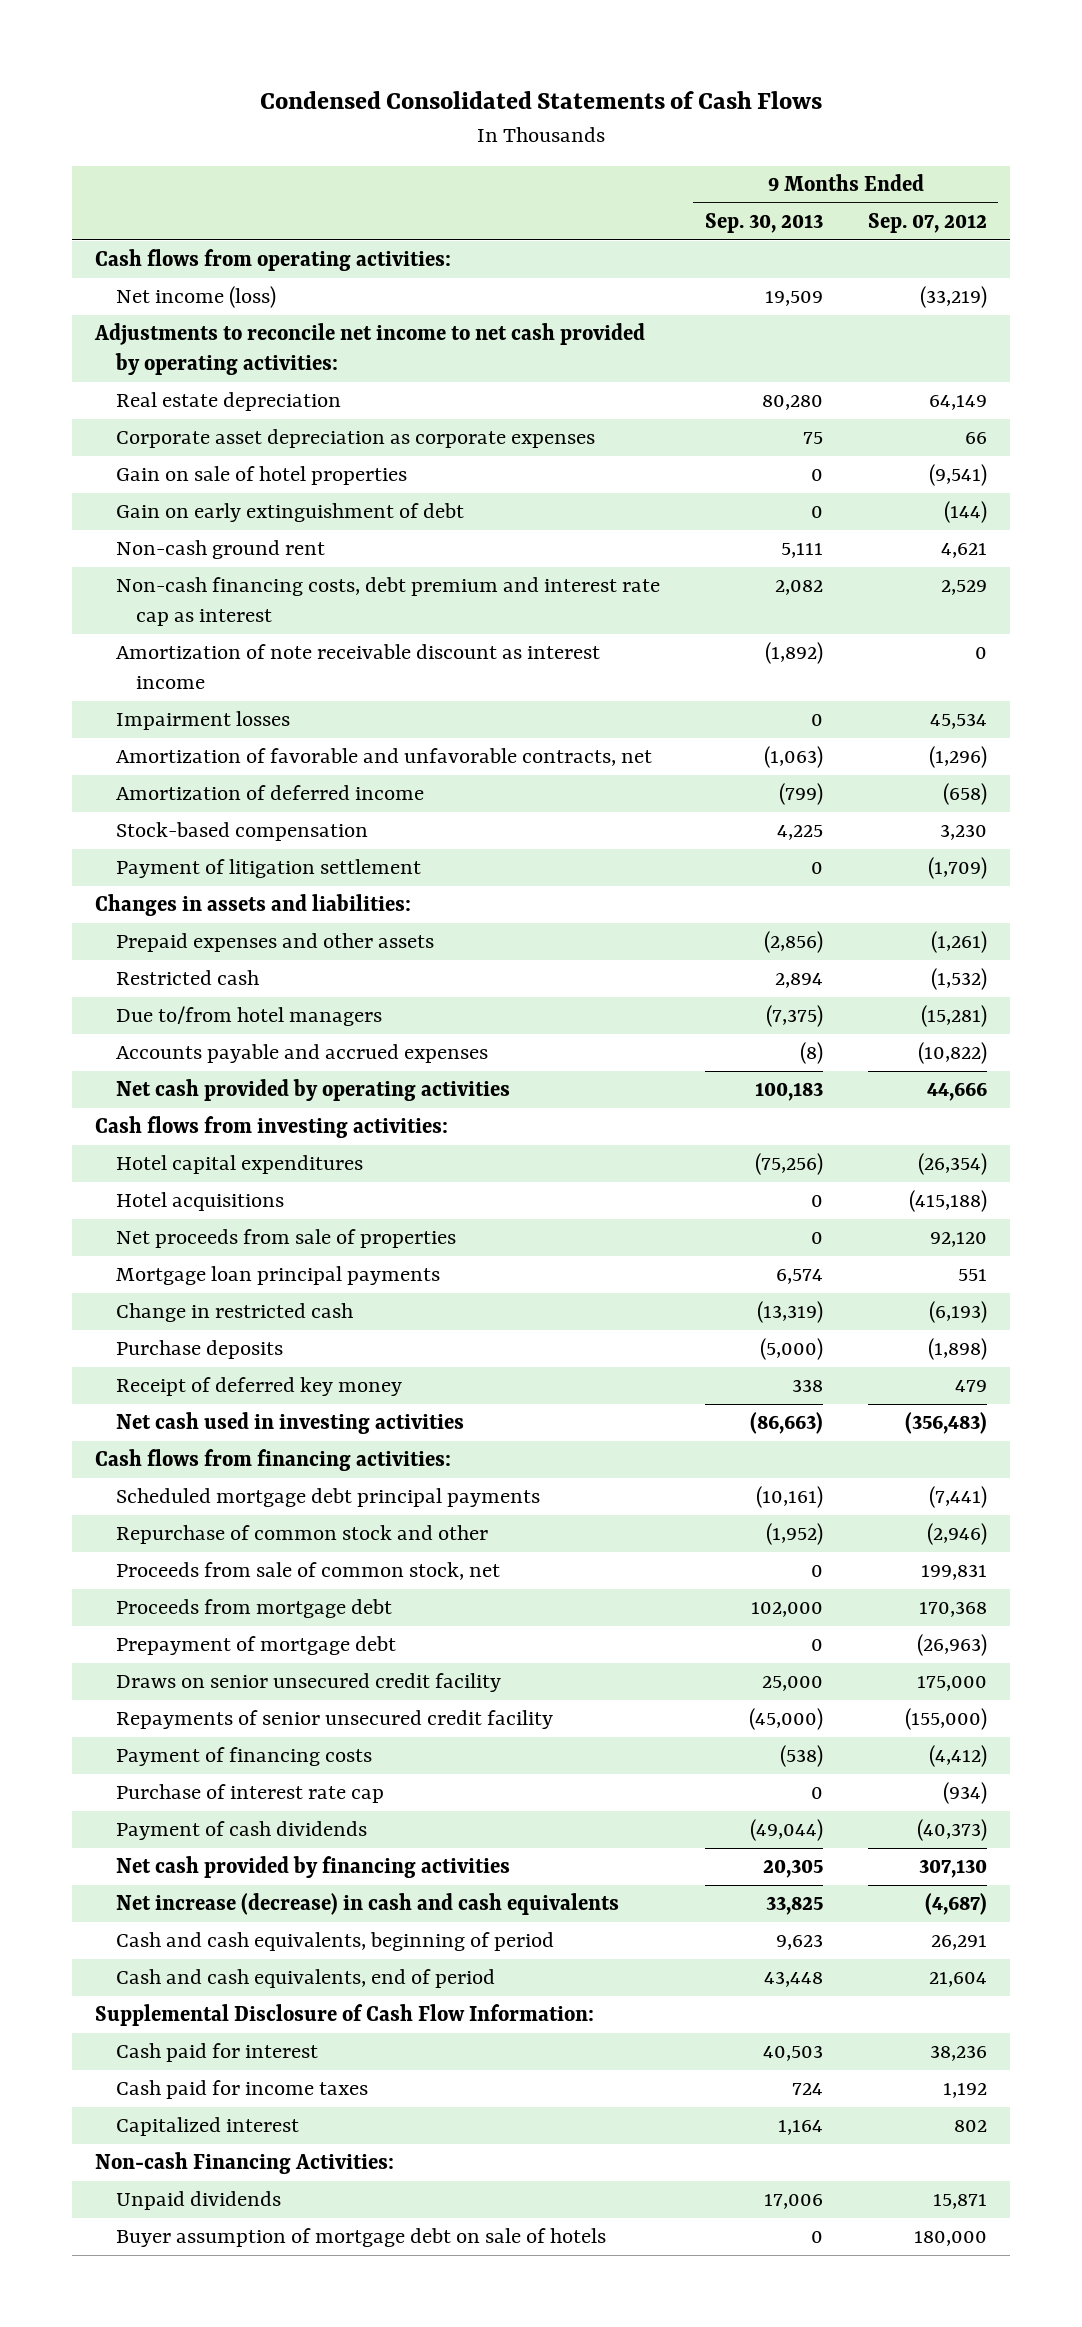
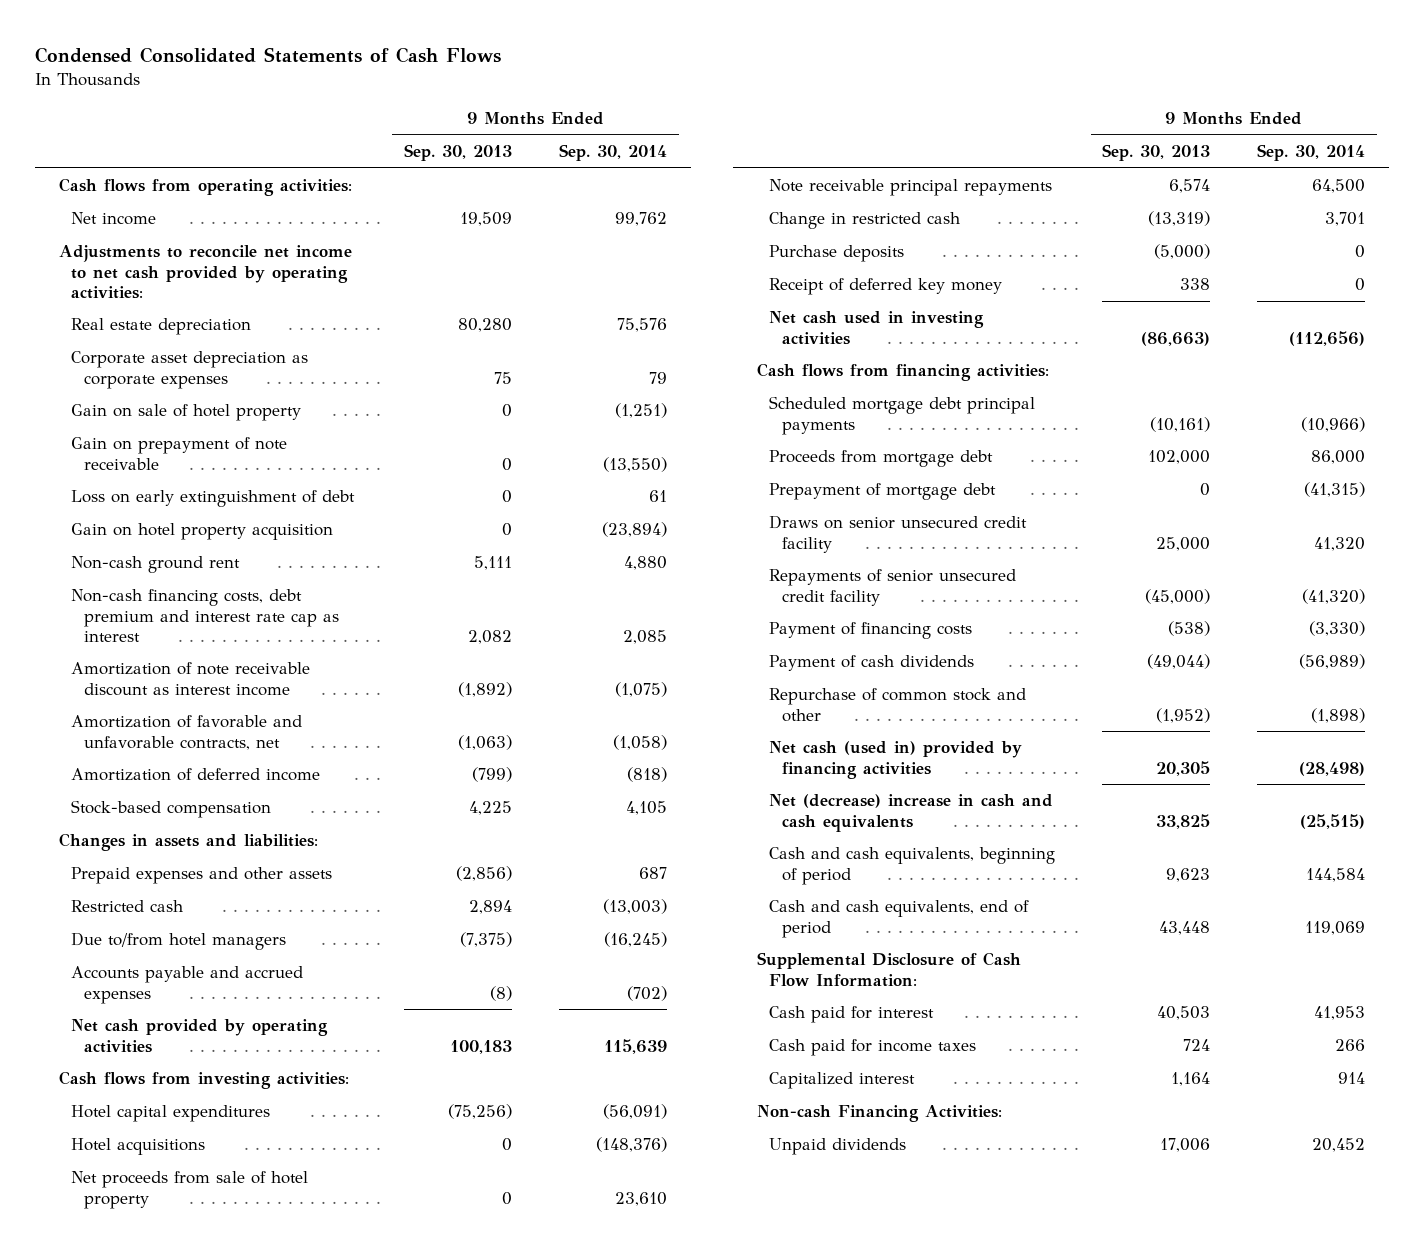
- | 9 Months Ended Sep. 30, 2013 | 9 Months Ended Sep. 07, 2012
+ | 9 Months Ended Sep. 30, 2013 | 9 Months Ended Sep. 30, 2014
- Net income (loss) | 19,509 | (33,219)
+ Net income | 19,509 | 99,762
- Gain on sale of hotel properties | 0 | (9,541)
- Gain on early extinguishment of debt | 0 | (144)
+ Gain on sale of hotel property | 0 | (1,251)
+ Gain on prepayment of note receivable | 0 | (13,550)
+ Loss on early extinguishment of debt | 0 | 61
+ Gain on hotel property acquisition | 0 | (23,894)
- Impairment losses | 0 | 45,534
- Payment of litigation settlement | 0 | (1,709)
- Net proceeds from sale of properties | 0 | 92,120
- Mortgage loan principal payments | 6,574 | 551
+ Net proceeds from sale of hotel property | 0 | 23,610
+ Note receivable principal repayments | 6,574 | 64,500
- Proceeds from sale of common stock, net | 0 | 199,831
- Purchase of interest rate cap | 0 | (934)
- Net cash provided by financing activities | 20,305 | 307,130
- Net increase (decrease) in cash and cash equivalents | 33,825 | (4,687)
moved down: Repurchase of common stock and other | (1,952) | (1,898)
+ Net cash (used in) provided by financing activities | 20,305 | (28,498)
+ Net (decrease) increase in cash and cash equivalents | 33,825 | (25,515)
- Buyer assumption of mortgage debt on sale of hotels | 0 | 180,000

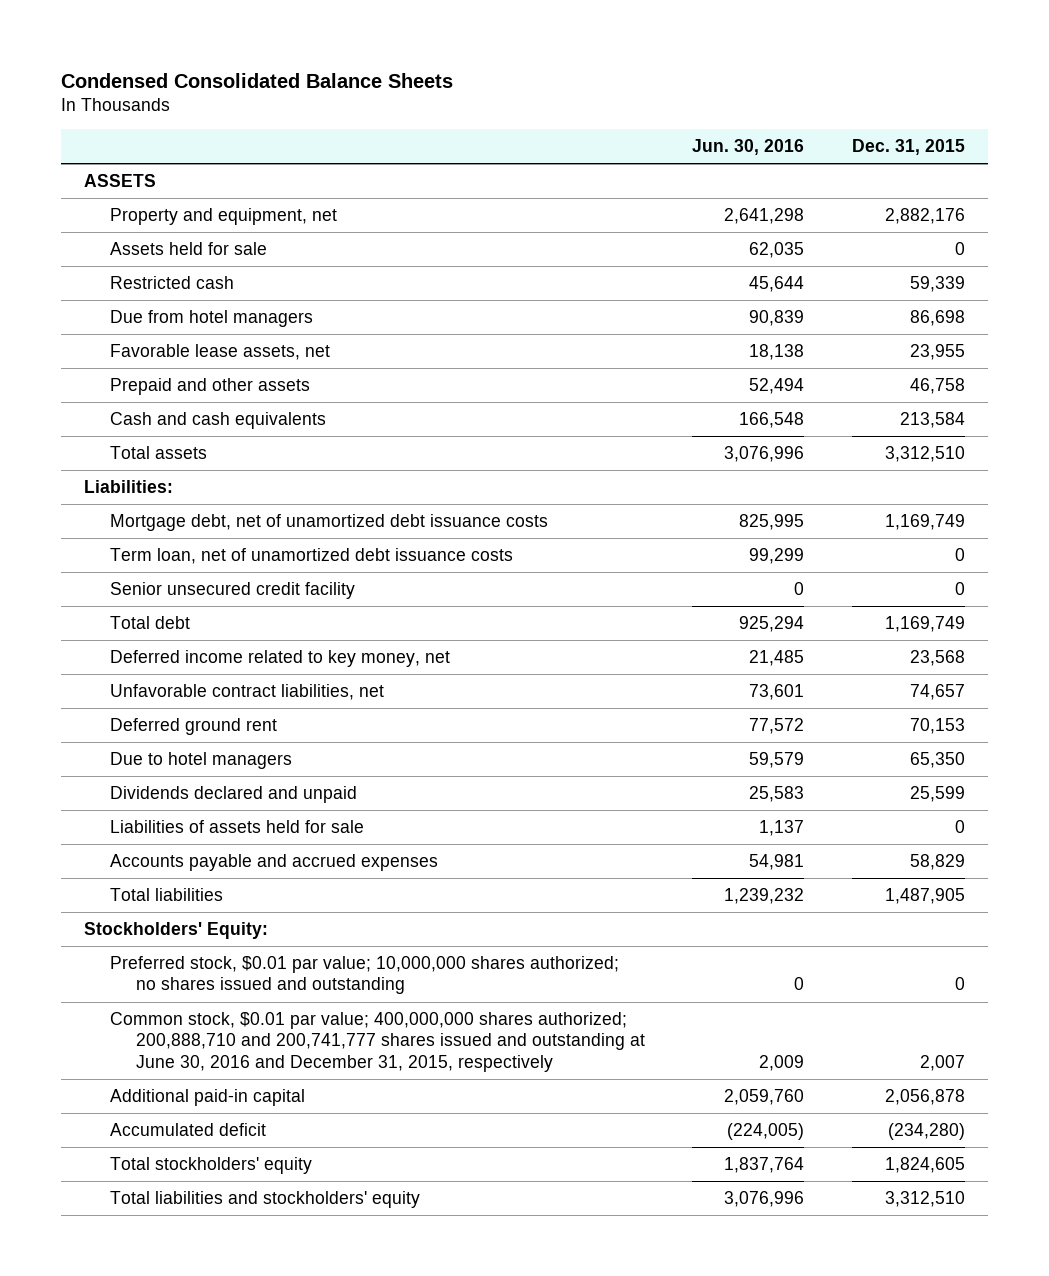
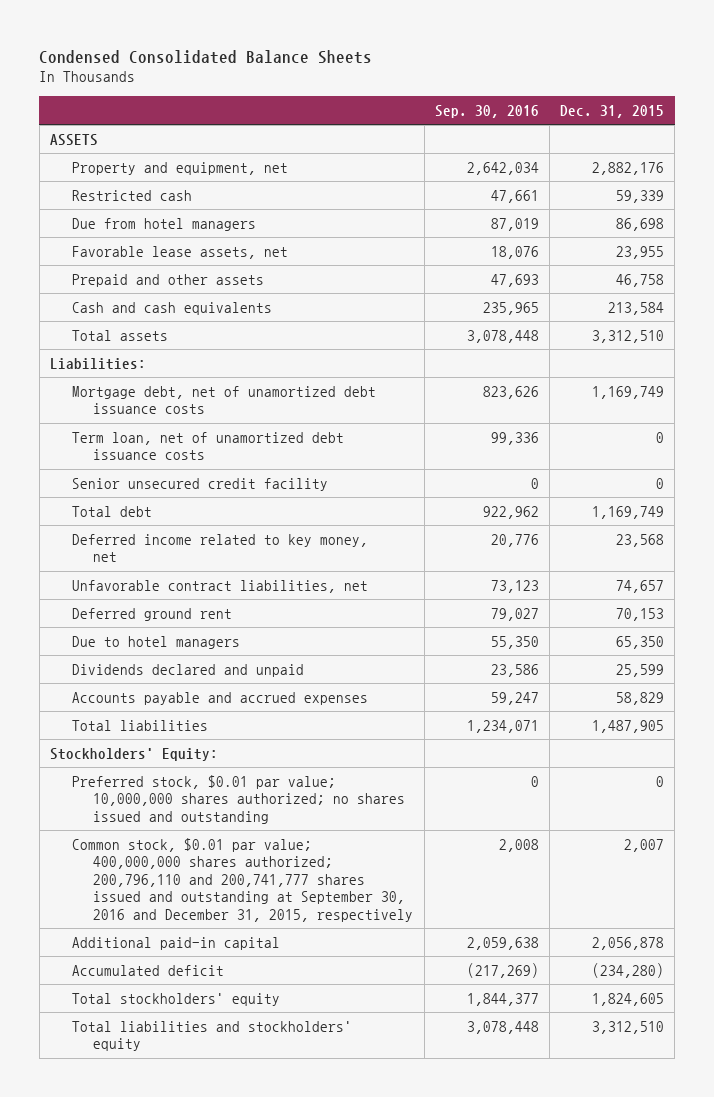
- | Jun. 30, 2016 | Dec. 31, 2015
+ | Sep. 30, 2016 | Dec. 31, 2015
- Assets held for sale | 62,035 | 0
- Liabilities of assets held for sale | 1,137 | 0
- Common stock, $0.01 par value; 400,000,000 shares authorized; 200,888,710 and 200,741,777 shares issued and outstanding at June 30, 2016 and December 31, 2015, respectively | 2,009 | 2,007
+ Common stock, $0.01 par value; 400,000,000 shares authorized; 200,796,110 and 200,741,777 shares issued and outstanding at September 30, 2016 and December 31, 2015, respectively | 2,008 | 2,007

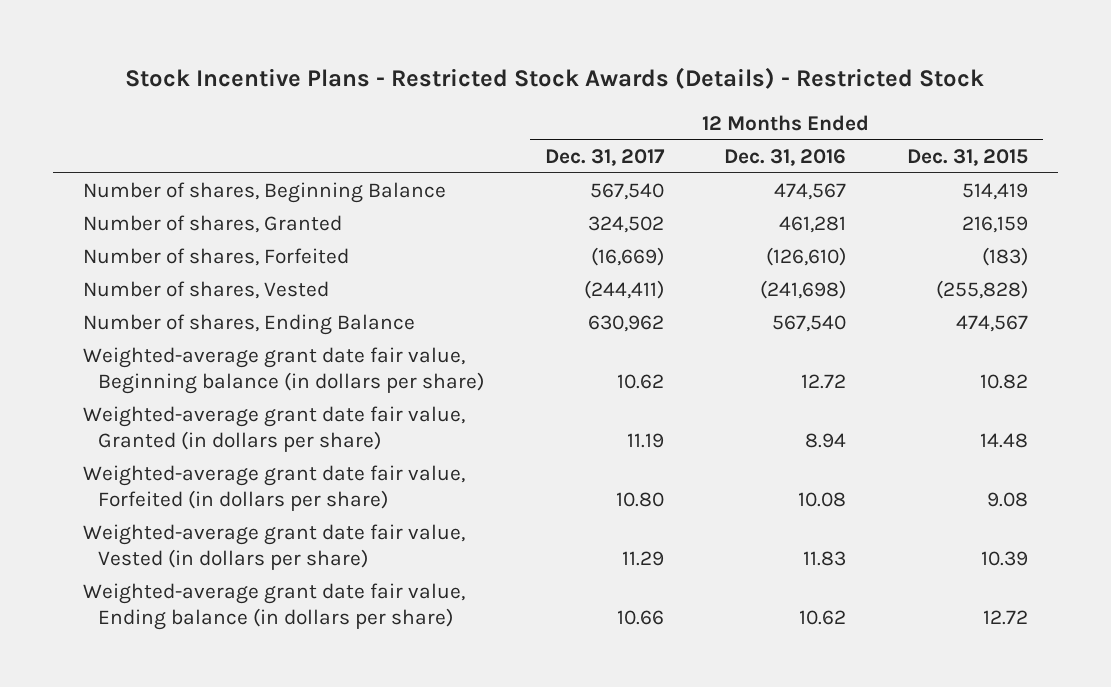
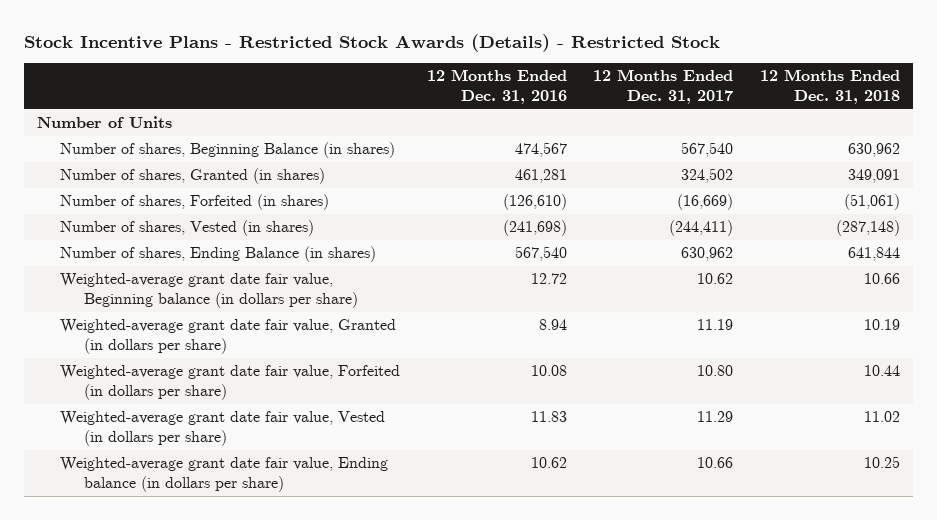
- | 12 Months Ended Dec. 31, 2017 | 12 Months Ended Dec. 31, 2016 | 12 Months Ended Dec. 31, 2015
+ | 12 Months Ended Dec. 31, 2016 | 12 Months Ended Dec. 31, 2017 | 12 Months Ended Dec. 31, 2018
- Number of shares, Beginning Balance | 567,540 | 474,567 | 514,419
- Number of shares, Granted | 324,502 | 461,281 | 216,159
- Number of shares, Forfeited | (16,669) | (126,610) | (183)
- Number of shares, Vested | (244,411) | (241,698) | (255,828)
- Number of shares, Ending Balance | 630,962 | 567,540 | 474,567
+ Number of Units
+ Number of shares, Beginning Balance (in shares) | 474,567 | 567,540 | 630,962
+ Number of shares, Granted (in shares) | 461,281 | 324,502 | 349,091
+ Number of shares, Forfeited (in shares) | (126,610) | (16,669) | (51,061)
+ Number of shares, Vested (in shares) | (241,698) | (244,411) | (287,148)
+ Number of shares, Ending Balance (in shares) | 567,540 | 630,962 | 641,844

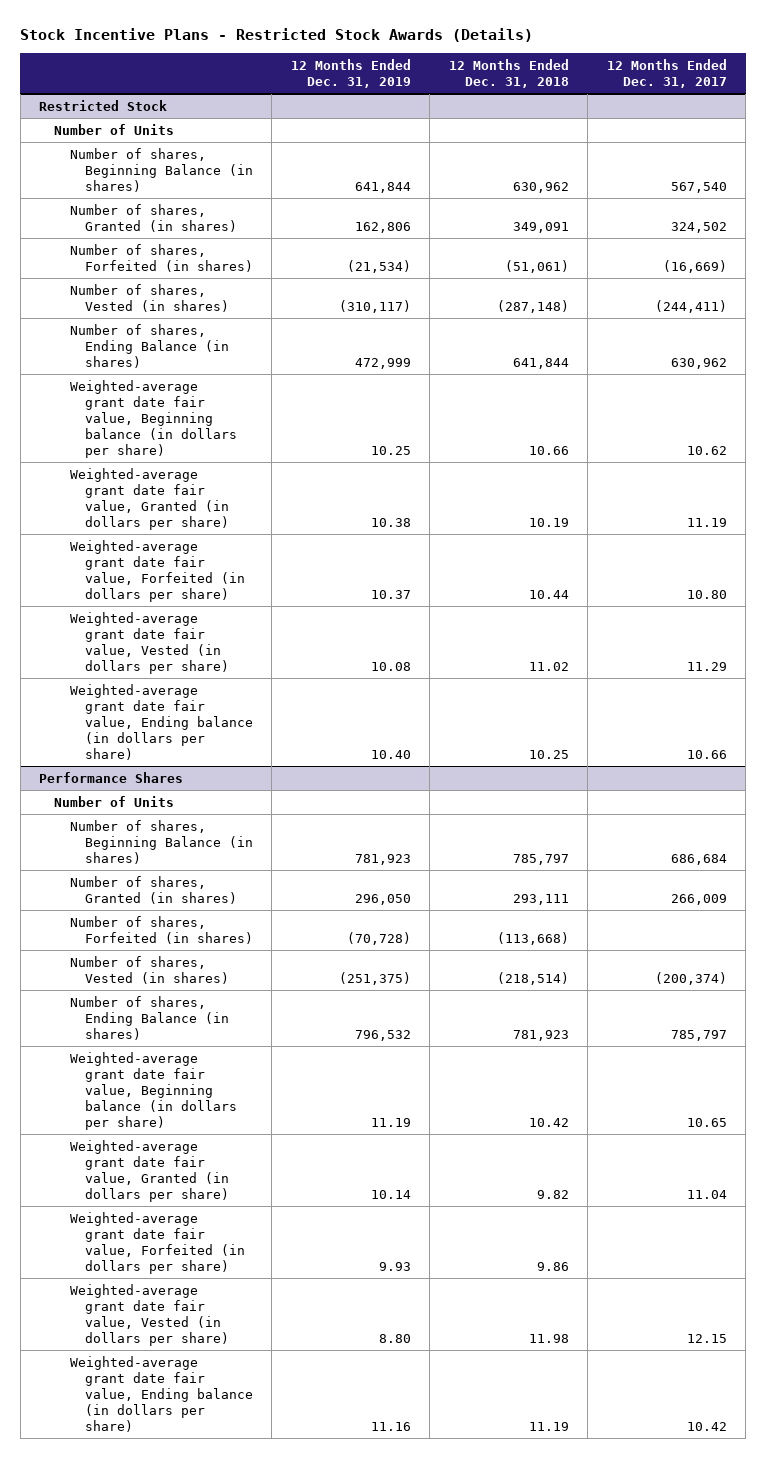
- Stock Incentive Plans - Restricted Stock Awards (Details) - Restricted Stock
+ Stock Incentive Plans - Restricted Stock Awards (Details)
- | 12 Months Ended Dec. 31, 2016 | 12 Months Ended Dec. 31, 2017 | 12 Months Ended Dec. 31, 2018
+ | 12 Months Ended Dec. 31, 2019 | 12 Months Ended Dec. 31, 2018 | 12 Months Ended Dec. 31, 2017
+ Restricted Stock
+ Performance Shares
+ Number of Units
+ Number of shares, Beginning Balance (in shares) | 781,923 | 785,797 | 686,684
+ Number of shares, Granted (in shares) | 296,050 | 293,111 | 266,009
+ Number of shares, Forfeited (in shares) | (70,728) | (113,668) |
+ Number of shares, Vested (in shares) | (251,375) | (218,514) | (200,374)
+ Number of shares, Ending Balance (in shares) | 796,532 | 781,923 | 785,797
+ Weighted-average grant date fair value, Beginning balance (in dollars per share) | 11.19 | 10.42 | 10.65
+ Weighted-average grant date fair value, Granted (in dollars per share) | 10.14 | 9.82 | 11.04
+ Weighted-average grant date fair value, Forfeited (in dollars per share) | 9.93 | 9.86 |
+ Weighted-average grant date fair value, Vested (in dollars per share) | 8.80 | 11.98 | 12.15
+ Weighted-average grant date fair value, Ending balance (in dollars per share) | 11.16 | 11.19 | 10.42

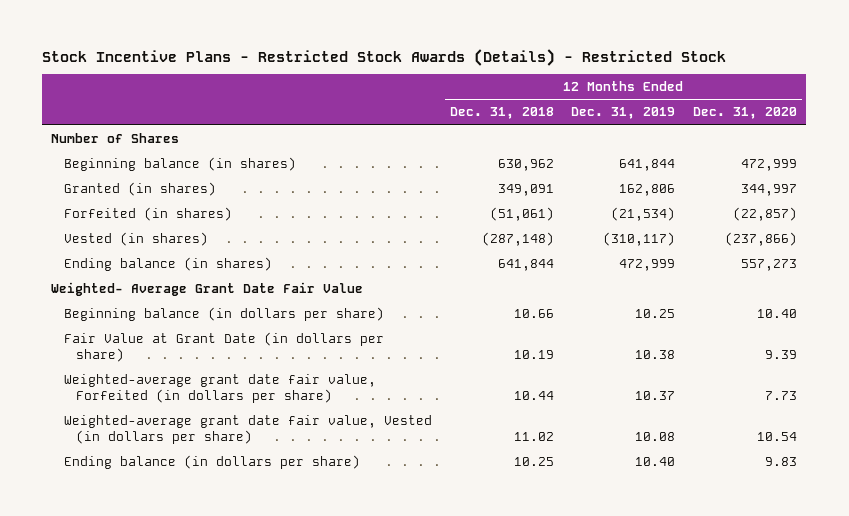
- Stock Incentive Plans - Restricted Stock Awards (Details)
+ Stock Incentive Plans - Restricted Stock Awards (Details) - Restricted Stock
- | 12 Months Ended Dec. 31, 2019 | 12 Months Ended Dec. 31, 2018 | 12 Months Ended Dec. 31, 2017
+ | 12 Months Ended Dec. 31, 2018 | 12 Months Ended Dec. 31, 2019 | 12 Months Ended Dec. 31, 2020
- Restricted Stock
- Number of Units
- Number of shares, Beginning Balance (in shares) | 641,844 | 630,962 | 567,540
- Number of shares, Granted (in shares) | 162,806 | 349,091 | 324,502
- Number of shares, Forfeited (in shares) | (21,534) | (51,061) | (16,669)
- Number of shares, Vested (in shares) | (310,117) | (287,148) | (244,411)
- Number of shares, Ending Balance (in shares) | 472,999 | 641,844 | 630,962
- Weighted-average grant date fair value, Beginning balance (in dollars per share) | 10.25 | 10.66 | 10.62
- Weighted-average grant date fair value, Granted (in dollars per share) | 10.38 | 10.19 | 11.19
+ Number of Shares
+ Beginning balance (in shares) | 630,962 | 641,844 | 472,999
+ Granted (in shares) | 349,091 | 162,806 | 344,997
+ Forfeited (in shares) | (51,061) | (21,534) | (22,857)
+ Vested (in shares) | (287,148) | (310,117) | (237,866)
+ Ending balance (in shares) | 641,844 | 472,999 | 557,273
+ Weighted- Average Grant Date Fair Value
+ Beginning balance (in dollars per share) | 10.66 | 10.25 | 10.40
+ Fair Value at Grant Date (in dollars per share) | 10.19 | 10.38 | 9.39
- Weighted-average grant date fair value, Ending balance (in dollars per share) | 10.40 | 10.25 | 10.66
- Performance Shares
- Number of Units
- Number of shares, Beginning Balance (in shares) | 781,923 | 785,797 | 686,684
- Number of shares, Granted (in shares) | 296,050 | 293,111 | 266,009
- Number of shares, Forfeited (in shares) | (70,728) | (113,668) |
- Number of shares, Vested (in shares) | (251,375) | (218,514) | (200,374)
- Number of shares, Ending Balance (in shares) | 796,532 | 781,923 | 785,797
- Weighted-average grant date fair value, Beginning balance (in dollars per share) | 11.19 | 10.42 | 10.65
- Weighted-average grant date fair value, Granted (in dollars per share) | 10.14 | 9.82 | 11.04
- Weighted-average grant date fair value, Forfeited (in dollars per share) | 9.93 | 9.86 |
- Weighted-average grant date fair value, Vested (in dollars per share) | 8.80 | 11.98 | 12.15
- Weighted-average grant date fair value, Ending balance (in dollars per share) | 11.16 | 11.19 | 10.42
+ Ending balance (in dollars per share) | 10.25 | 10.40 | 9.83

